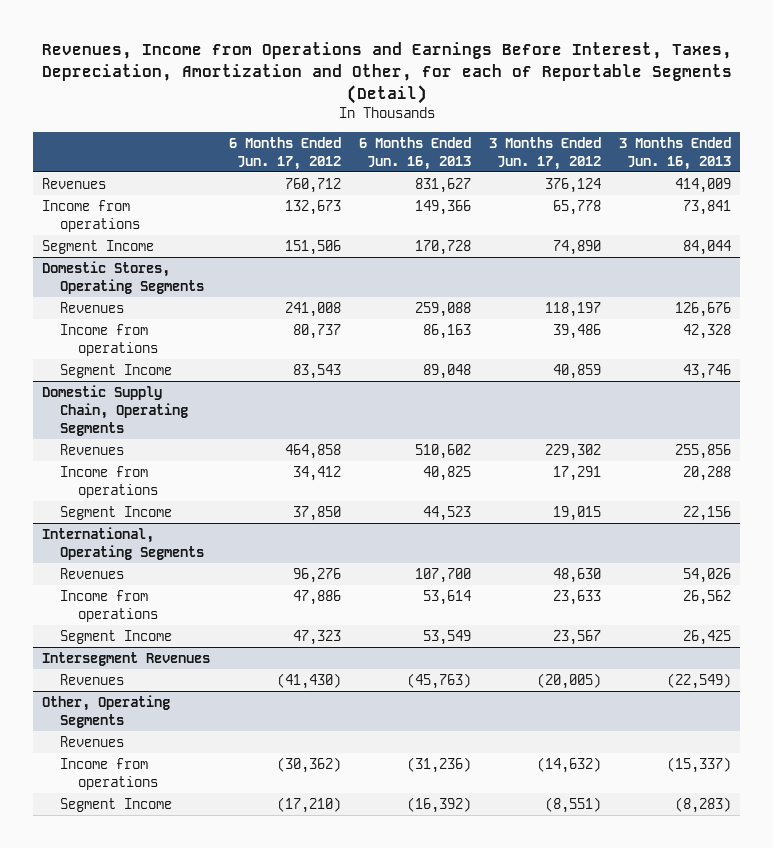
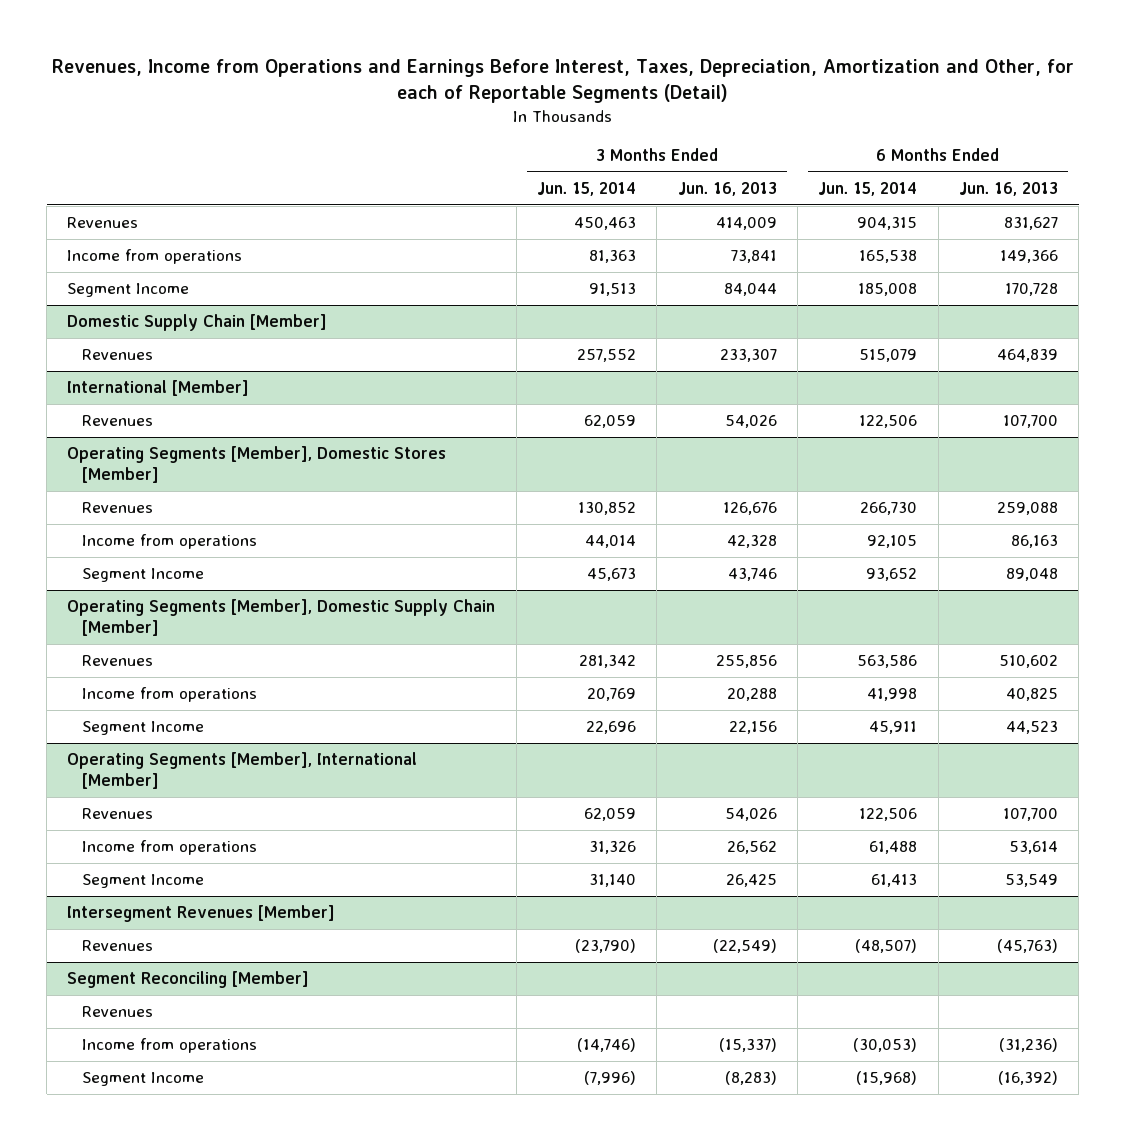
- | 6 Months Ended Jun. 17, 2012 | 6 Months Ended Jun. 16, 2013 | 3 Months Ended Jun. 17, 2012 | 3 Months Ended Jun. 16, 2013
+ | 3 Months Ended Jun. 15, 2014 | 3 Months Ended Jun. 16, 2013 | 6 Months Ended Jun. 15, 2014 | 6 Months Ended Jun. 16, 2013
- Domestic Stores, Operating Segments
+ Domestic Supply Chain [Member]
+ Revenues | 257,552 | 233,307 | 515,079 | 464,839
+ International [Member]
+ Revenues | 62,059 | 54,026 | 122,506 | 107,700
+ Operating Segments [Member], Domestic Stores [Member]
- Domestic Supply Chain, Operating Segments
+ Operating Segments [Member], Domestic Supply Chain [Member]
- International, Operating Segments
+ Operating Segments [Member], International [Member]
- Intersegment Revenues
+ Intersegment Revenues [Member]
- Other, Operating Segments
+ Segment Reconciling [Member]

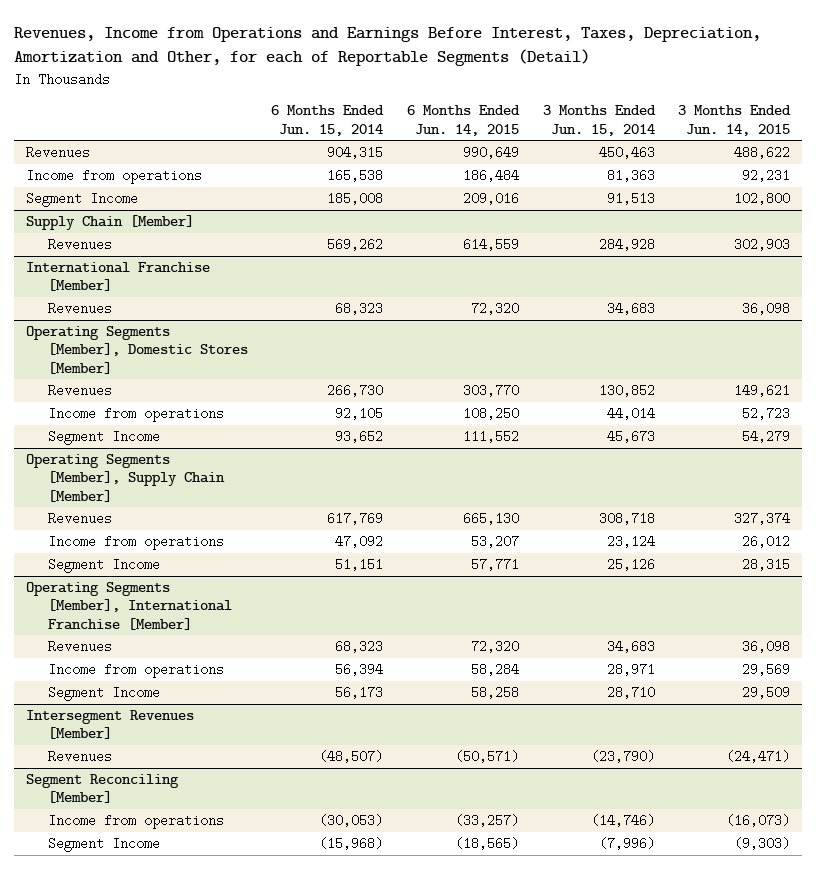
- | 3 Months Ended Jun. 15, 2014 | 3 Months Ended Jun. 16, 2013 | 6 Months Ended Jun. 15, 2014 | 6 Months Ended Jun. 16, 2013
+ | 6 Months Ended Jun. 15, 2014 | 6 Months Ended Jun. 14, 2015 | 3 Months Ended Jun. 15, 2014 | 3 Months Ended Jun. 14, 2015
- Domestic Supply Chain [Member]
- Revenues | 257,552 | 233,307 | 515,079 | 464,839
- International [Member]
- Revenues | 62,059 | 54,026 | 122,506 | 107,700
+ Supply Chain [Member]
+ Revenues | 569,262 | 614,559 | 284,928 | 302,903
+ International Franchise [Member]
+ Revenues | 68,323 | 72,320 | 34,683 | 36,098
- Operating Segments [Member], Domestic Supply Chain [Member]
- Revenues | 281,342 | 255,856 | 563,586 | 510,602
- Income from operations | 20,769 | 20,288 | 41,998 | 40,825
- Segment Income | 22,696 | 22,156 | 45,911 | 44,523
- Operating Segments [Member], International [Member]
- Revenues | 62,059 | 54,026 | 122,506 | 107,700
- Income from operations | 31,326 | 26,562 | 61,488 | 53,614
- Segment Income | 31,140 | 26,425 | 61,413 | 53,549
+ Operating Segments [Member], Supply Chain [Member]
+ Revenues | 617,769 | 665,130 | 308,718 | 327,374
+ Income from operations | 47,092 | 53,207 | 23,124 | 26,012
+ Segment Income | 51,151 | 57,771 | 25,126 | 28,315
+ Operating Segments [Member], International Franchise [Member]
+ Revenues | 68,323 | 72,320 | 34,683 | 36,098
+ Income from operations | 56,394 | 58,284 | 28,971 | 29,569
+ Segment Income | 56,173 | 58,258 | 28,710 | 29,509
@ Segment Reconciling [Member]
- Revenues

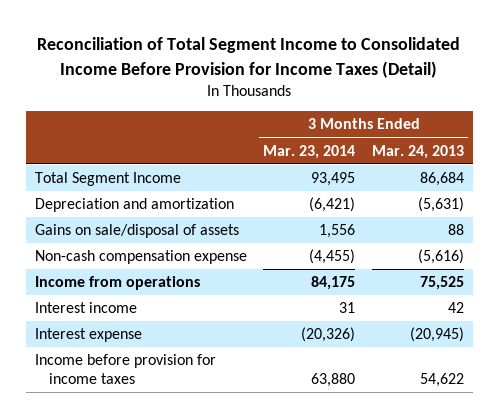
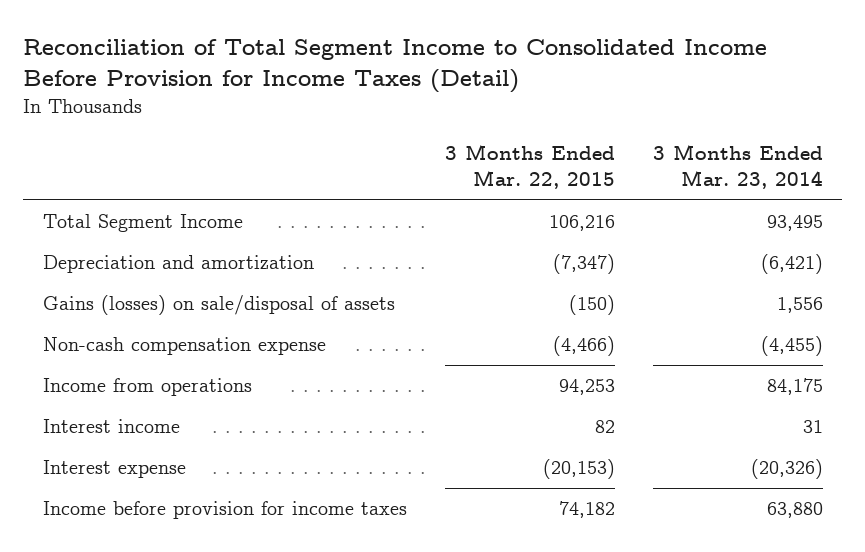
- | 3 Months Ended Mar. 23, 2014 | 3 Months Ended Mar. 24, 2013
+ | 3 Months Ended Mar. 22, 2015 | 3 Months Ended Mar. 23, 2014
- Gains on sale/disposal of assets | 1,556 | 88
+ Gains (losses) on sale/disposal of assets | (150) | 1,556

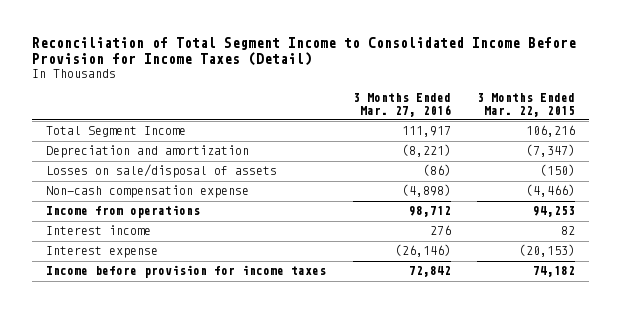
- | 3 Months Ended Mar. 22, 2015 | 3 Months Ended Mar. 23, 2014
+ | 3 Months Ended Mar. 27, 2016 | 3 Months Ended Mar. 22, 2015
- Gains (losses) on sale/disposal of assets | (150) | 1,556
+ Losses on sale/disposal of assets | (86) | (150)

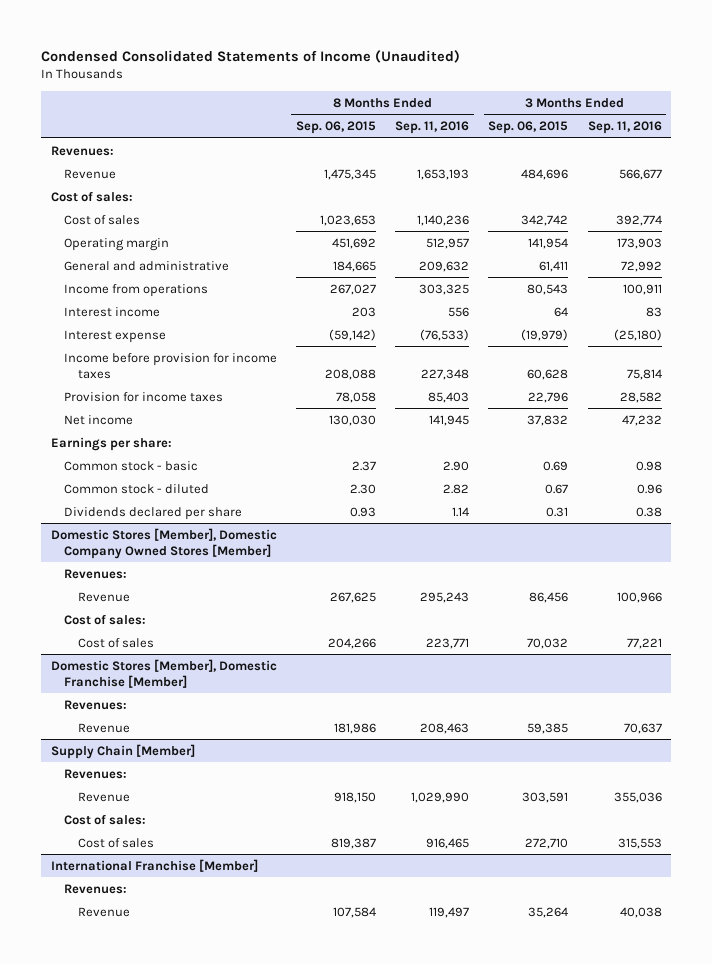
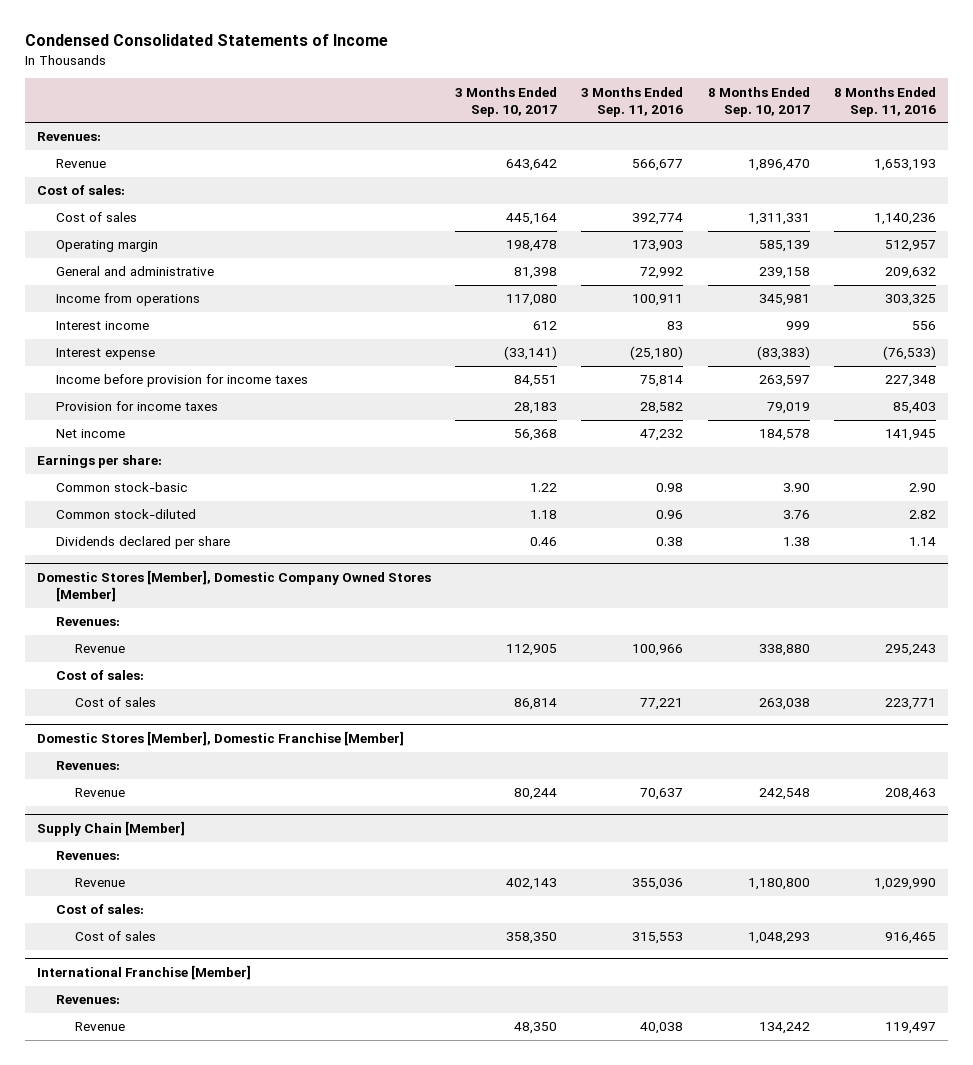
- Condensed Consolidated Statements of Income (Unaudited)
+ Condensed Consolidated Statements of Income
- | 8 Months Ended Sep. 06, 2015 | 8 Months Ended Sep. 11, 2016 | 3 Months Ended Sep. 06, 2015 | 3 Months Ended Sep. 11, 2016
+ | 3 Months Ended Sep. 10, 2017 | 3 Months Ended Sep. 11, 2016 | 8 Months Ended Sep. 10, 2017 | 8 Months Ended Sep. 11, 2016
- Common stock - basic | 2.37 | 2.90 | 0.69 | 0.98
- Common stock - diluted | 2.30 | 2.82 | 0.67 | 0.96
+ Common stock-basic | 1.22 | 0.98 | 3.90 | 2.90
+ Common stock-diluted | 1.18 | 0.96 | 3.76 | 2.82

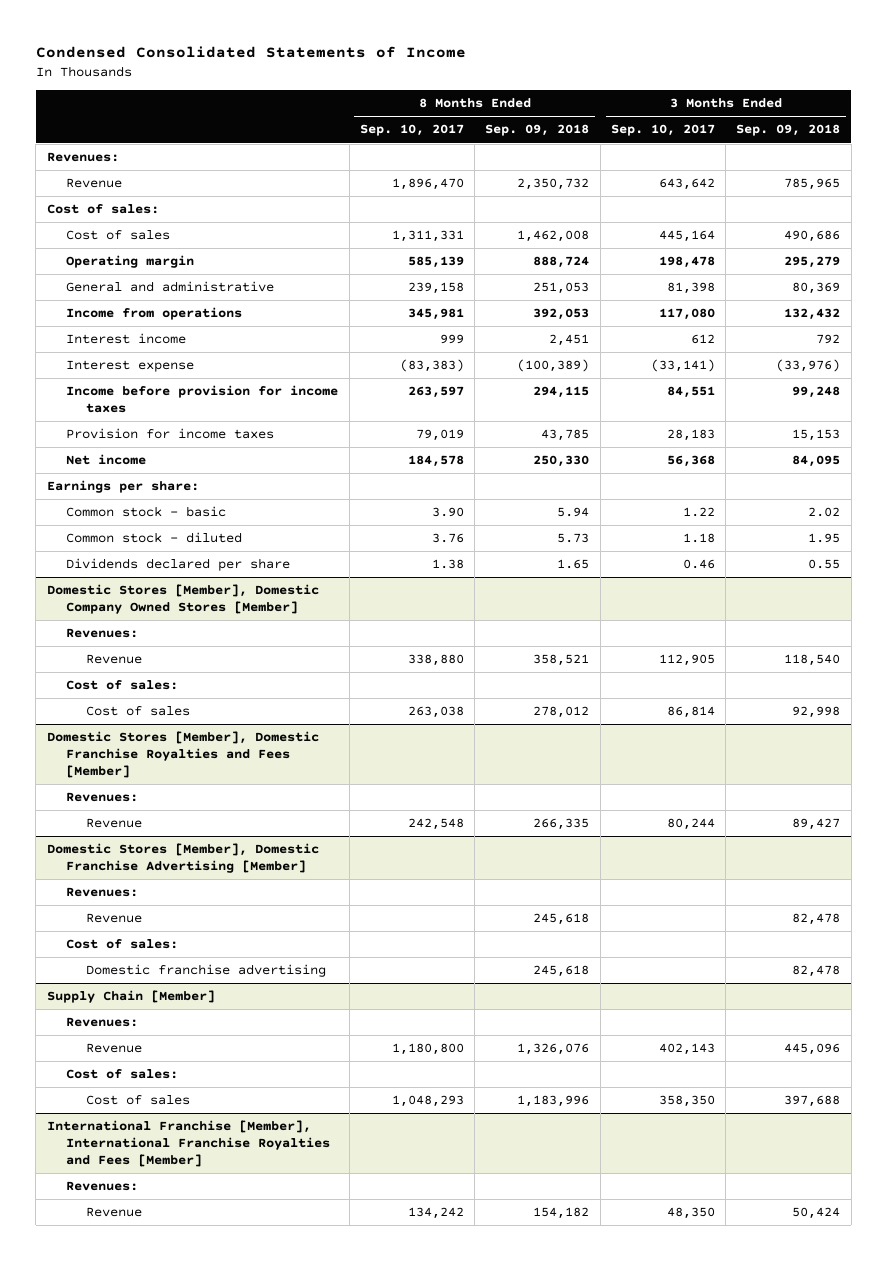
- | 3 Months Ended Sep. 10, 2017 | 3 Months Ended Sep. 11, 2016 | 8 Months Ended Sep. 10, 2017 | 8 Months Ended Sep. 11, 2016
+ | 8 Months Ended Sep. 10, 2017 | 8 Months Ended Sep. 09, 2018 | 3 Months Ended Sep. 10, 2017 | 3 Months Ended Sep. 09, 2018
- Common stock-basic | 1.22 | 0.98 | 3.90 | 2.90
- Common stock-diluted | 1.18 | 0.96 | 3.76 | 2.82
+ Common stock - basic | 3.90 | 5.94 | 1.22 | 2.02
+ Common stock - diluted | 3.76 | 5.73 | 1.18 | 1.95
- Domestic Stores [Member], Domestic Franchise [Member]
+ Domestic Stores [Member], Domestic Franchise Royalties and Fees [Member]
+ Domestic Stores [Member], Domestic Franchise Advertising [Member]
+ Revenues:
+ Revenue | | 245,618 | | 82,478
+ Cost of sales:
+ Domestic franchise advertising | | 245,618 | | 82,478
- International Franchise [Member]
+ International Franchise [Member], International Franchise Royalties and Fees [Member]

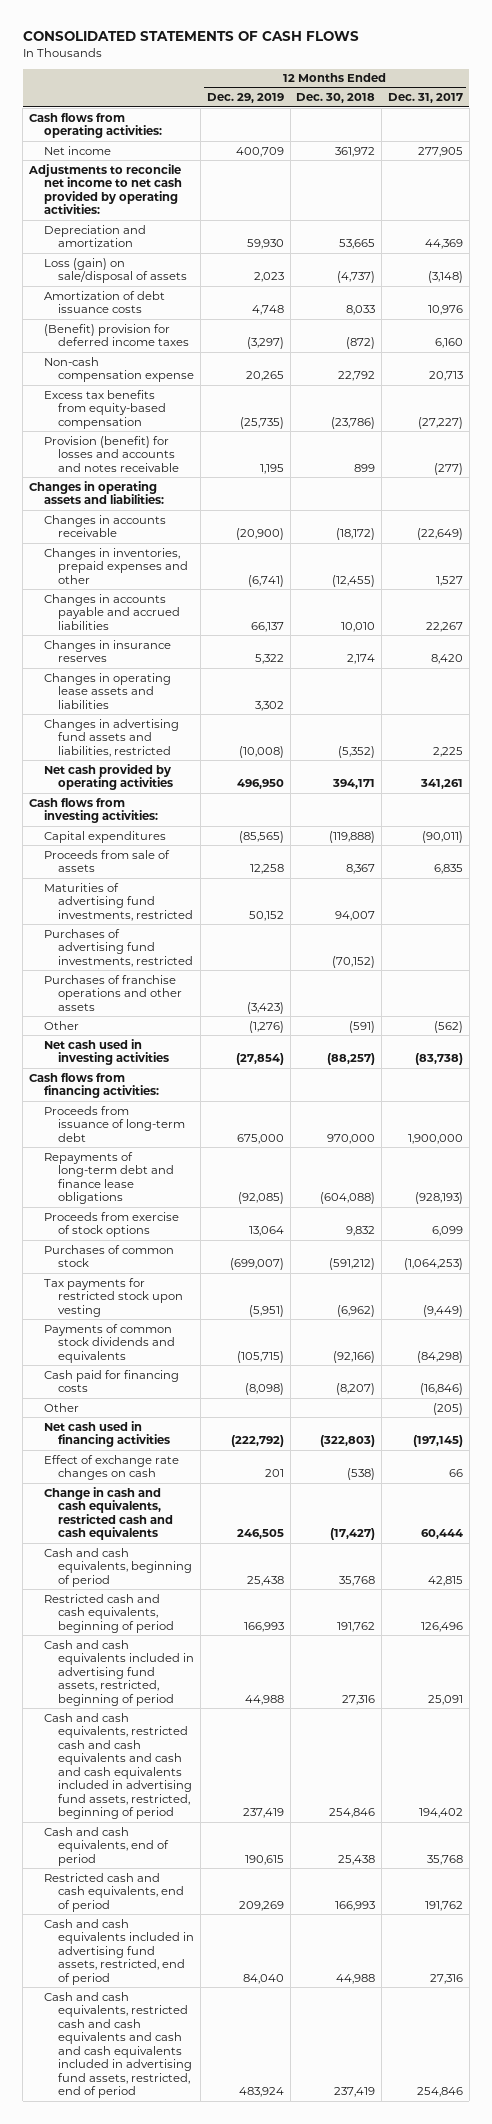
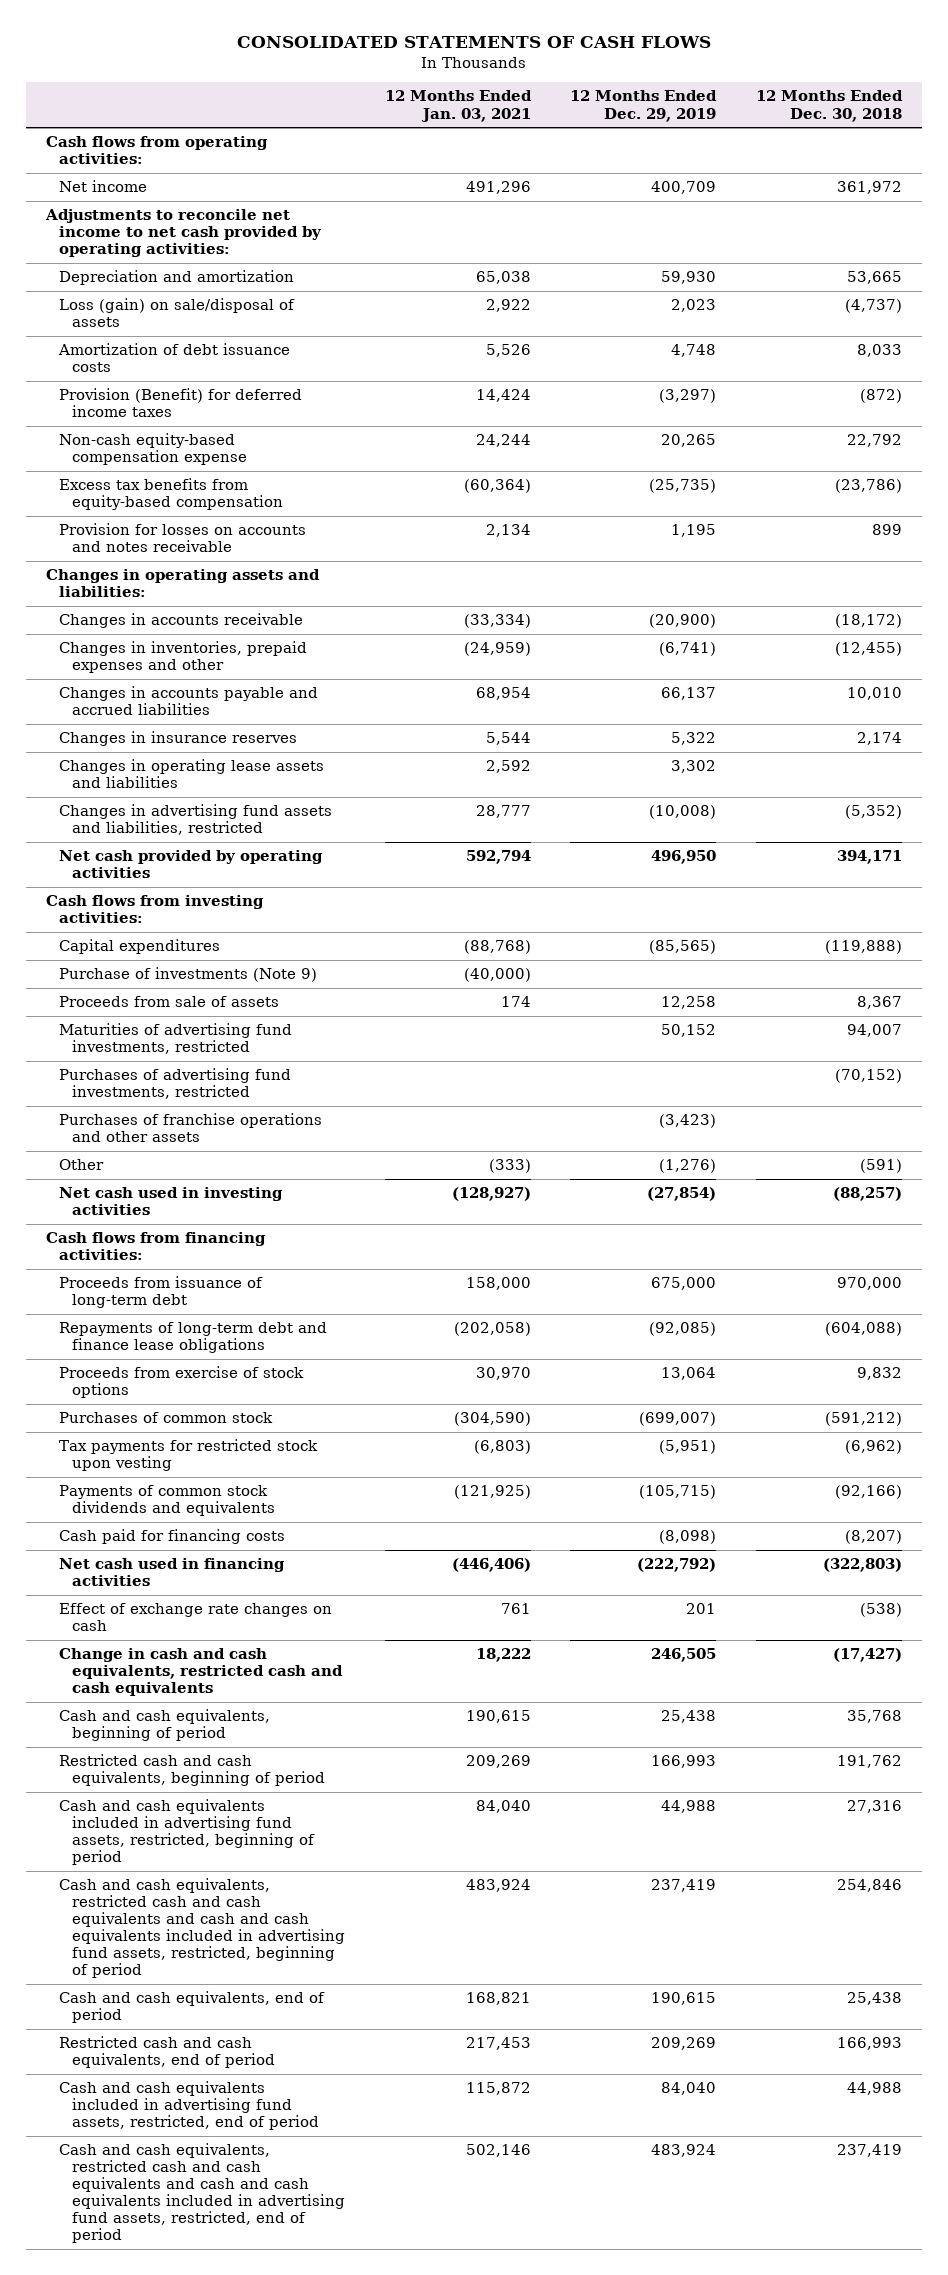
- | 12 Months Ended Dec. 29, 2019 | 12 Months Ended Dec. 30, 2018 | 12 Months Ended Dec. 31, 2017
+ | 12 Months Ended Jan. 03, 2021 | 12 Months Ended Dec. 29, 2019 | 12 Months Ended Dec. 30, 2018
- (Benefit) provision for deferred income taxes | (3,297) | (872) | 6,160
- Non-cash compensation expense | 20,265 | 22,792 | 20,713
+ Provision (Benefit) for deferred income taxes | 14,424 | (3,297) | (872)
+ Non-cash equity-based compensation expense | 24,244 | 20,265 | 22,792
- Provision (benefit) for losses and accounts and notes receivable | 1,195 | 899 | (277)
+ Provision for losses on accounts and notes receivable | 2,134 | 1,195 | 899
+ Purchase of investments (Note 9) | (40,000) | |
- Other | | | (205)

